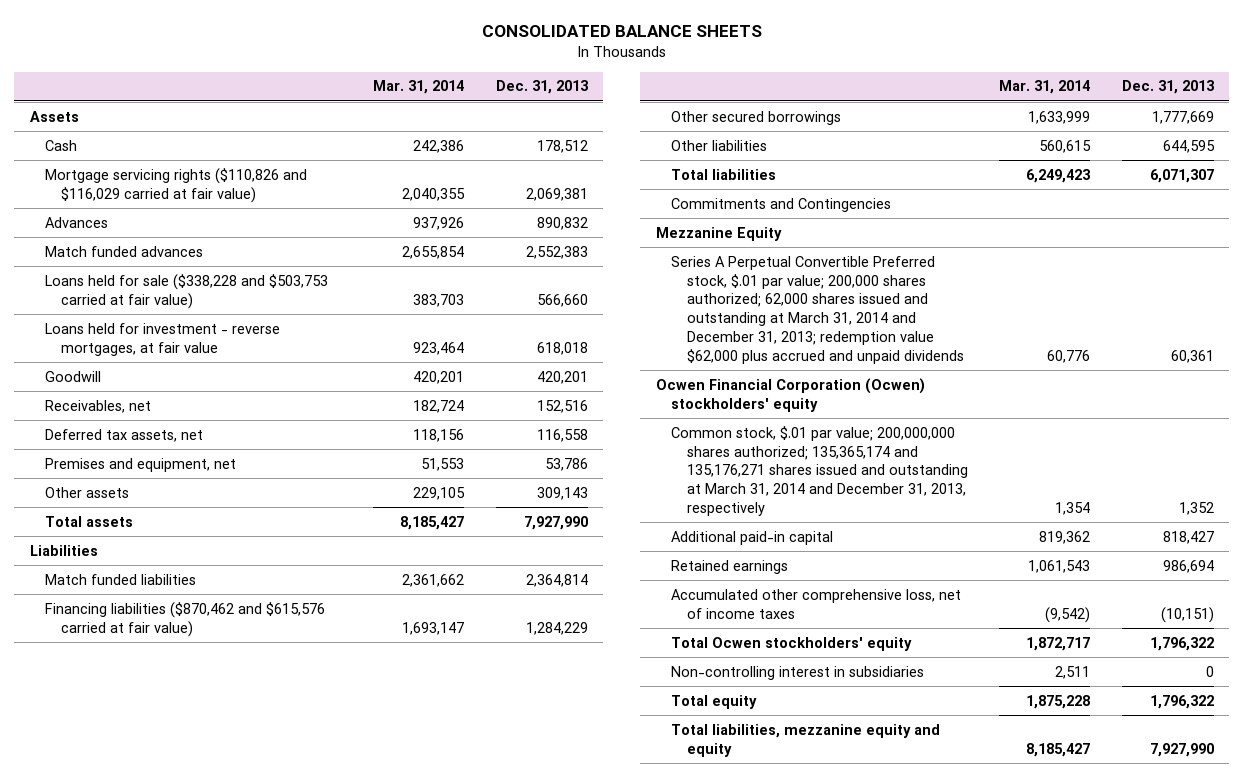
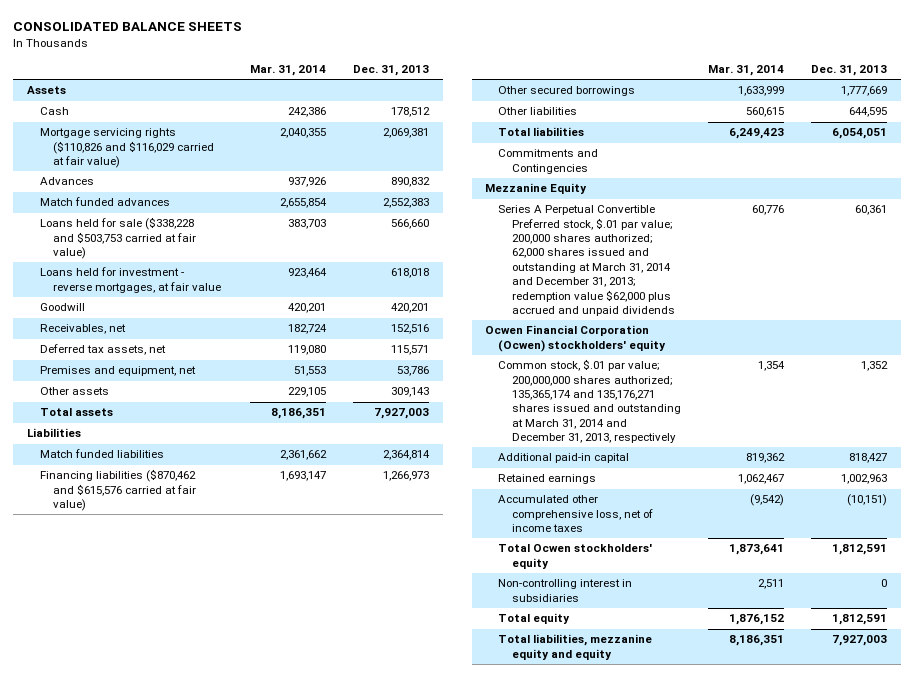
- Deferred tax assets, net | 118,156 | 116,558
+ Deferred tax assets, net | 119,080 | 115,571
- Total assets | 8,185,427 | 7,927,990
+ Total assets | 8,186,351 | 7,927,003
- Financing liabilities ($870,462 and $615,576 carried at fair value) | 1,693,147 | 1,284,229
+ Financing liabilities ($870,462 and $615,576 carried at fair value) | 1,693,147 | 1,266,973
- Total liabilities | 6,249,423 | 6,071,307
+ Total liabilities | 6,249,423 | 6,054,051
- Retained earnings | 1,061,543 | 986,694
+ Retained earnings | 1,062,467 | 1,002,963
- Total Ocwen stockholders' equity | 1,872,717 | 1,796,322
+ Total Ocwen stockholders' equity | 1,873,641 | 1,812,591
- Total equity | 1,875,228 | 1,796,322
- Total liabilities, mezzanine equity and equity | 8,185,427 | 7,927,990
+ Total equity | 1,876,152 | 1,812,591
+ Total liabilities, mezzanine equity and equity | 8,186,351 | 7,927,003

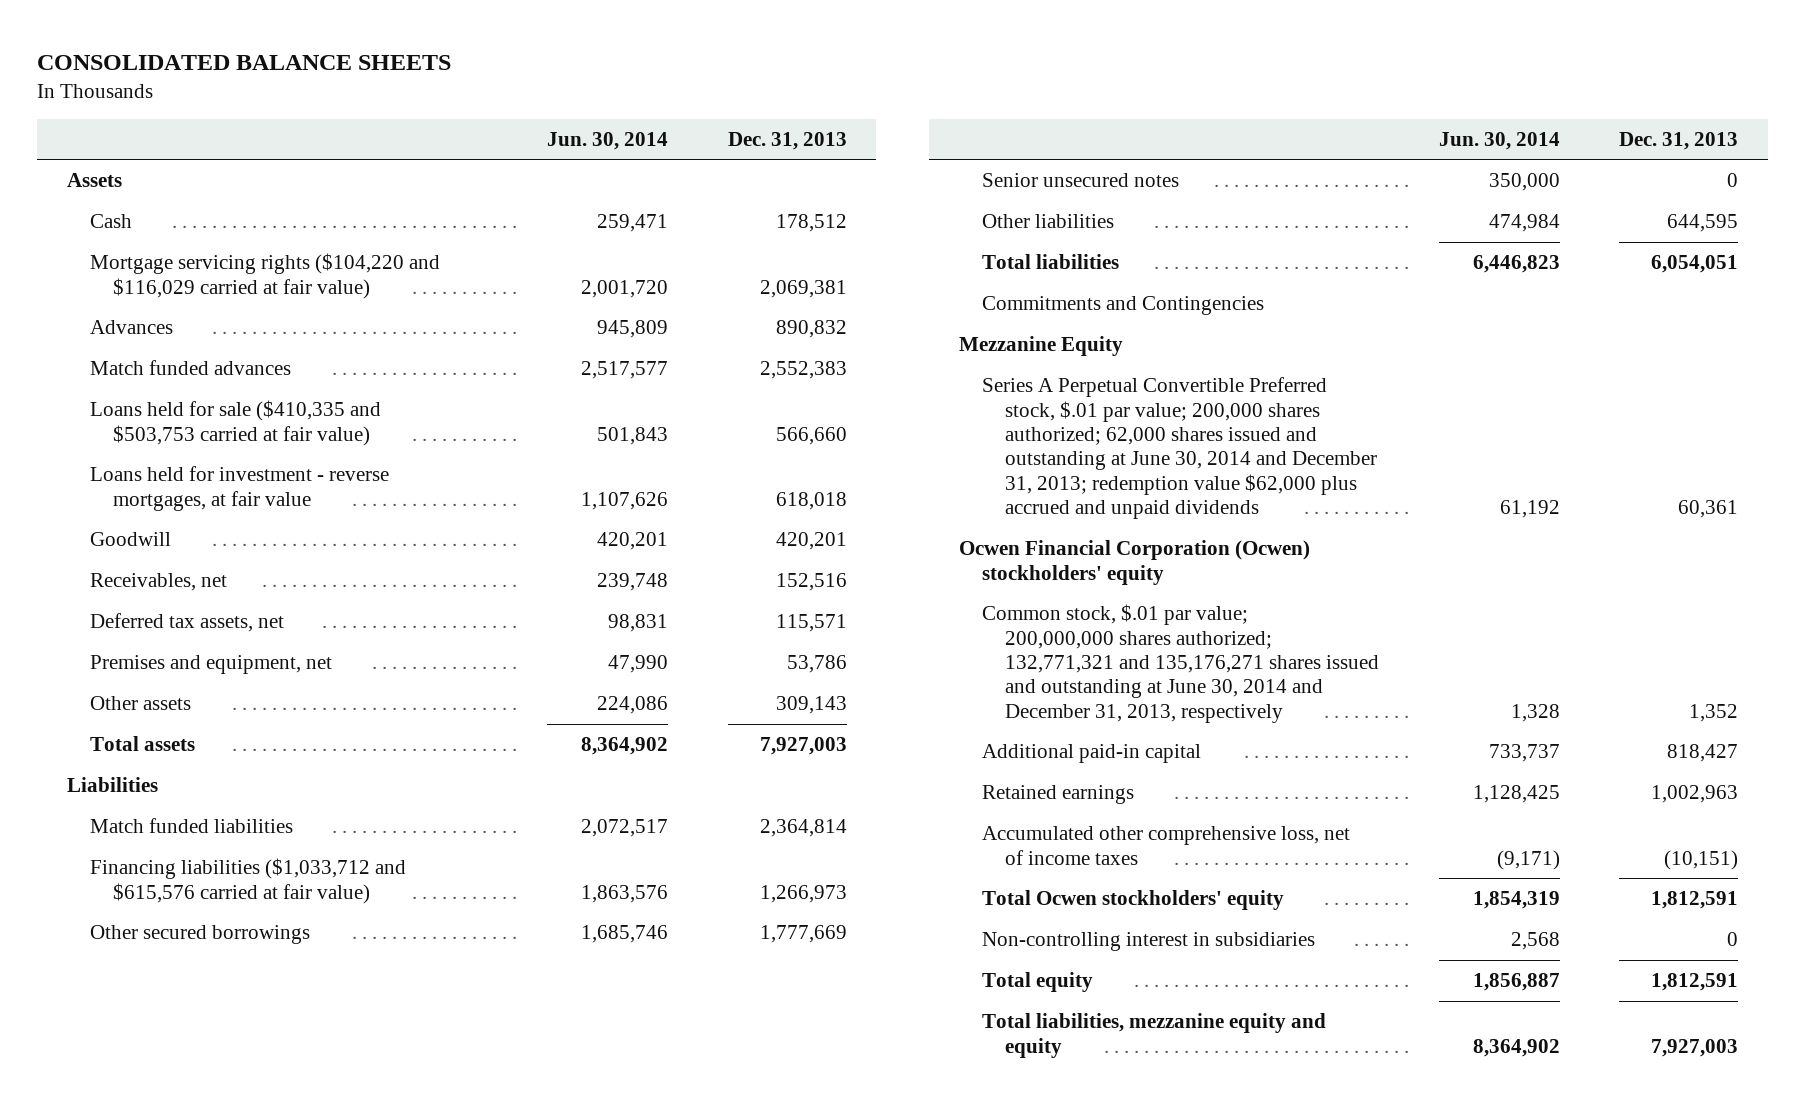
- | Mar. 31, 2014 | Dec. 31, 2013
+ | Jun. 30, 2014 | Dec. 31, 2013
- Mortgage servicing rights ($110,826 and $116,029 carried at fair value) | 2,040,355 | 2,069,381
+ Mortgage servicing rights ($104,220 and $116,029 carried at fair value) | 2,001,720 | 2,069,381
- Loans held for sale ($338,228 and $503,753 carried at fair value) | 383,703 | 566,660
+ Loans held for sale ($410,335 and $503,753 carried at fair value) | 501,843 | 566,660
- Financing liabilities ($870,462 and $615,576 carried at fair value) | 1,693,147 | 1,266,973
+ Financing liabilities ($1,033,712 and $615,576 carried at fair value) | 1,863,576 | 1,266,973
+ Senior unsecured notes | 350,000 | 0
- Series A Perpetual Convertible Preferred stock, $.01 par value; 200,000 shares authorized; 62,000 shares issued and outstanding at March 31, 2014 and December 31, 2013; redemption value $62,000 plus accrued and unpaid dividends | 60,776 | 60,361
+ Series A Perpetual Convertible Preferred stock, $.01 par value; 200,000 shares authorized; 62,000 shares issued and outstanding at June 30, 2014 and December 31, 2013; redemption value $62,000 plus accrued and unpaid dividends | 61,192 | 60,361
- Common stock, $.01 par value; 200,000,000 shares authorized; 135,365,174 and 135,176,271 shares issued and outstanding at March 31, 2014 and December 31, 2013, respectively | 1,354 | 1,352
+ Common stock, $.01 par value; 200,000,000 shares authorized; 132,771,321 and 135,176,271 shares issued and outstanding at June 30, 2014 and December 31, 2013, respectively | 1,328 | 1,352

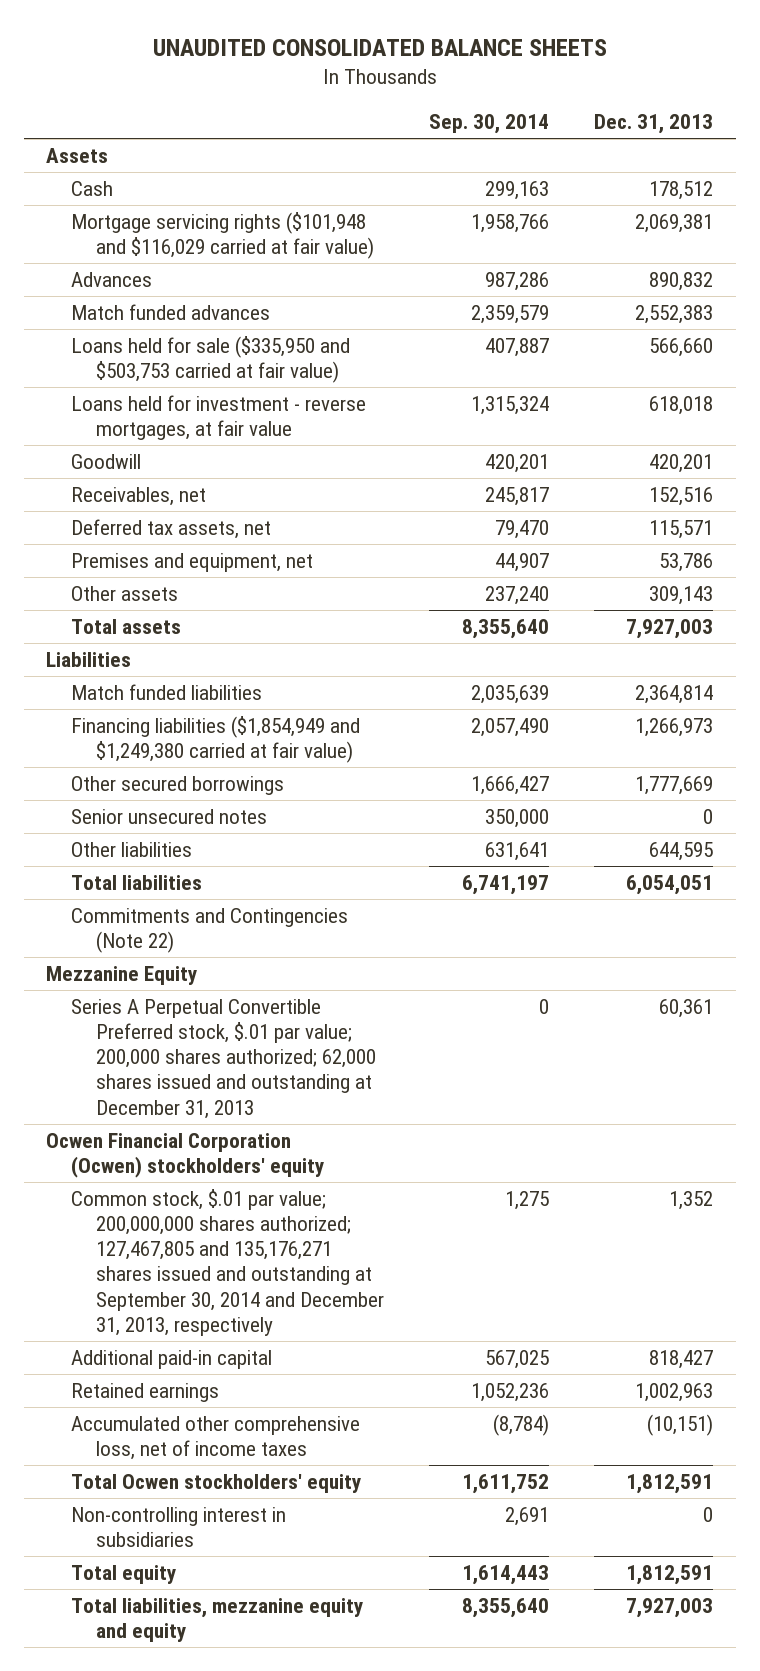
- CONSOLIDATED BALANCE SHEETS
+ UNAUDITED CONSOLIDATED BALANCE SHEETS
- | Jun. 30, 2014 | Dec. 31, 2013
+ | Sep. 30, 2014 | Dec. 31, 2013
- Mortgage servicing rights ($104,220 and $116,029 carried at fair value) | 2,001,720 | 2,069,381
+ Mortgage servicing rights ($101,948 and $116,029 carried at fair value) | 1,958,766 | 2,069,381
- Loans held for sale ($410,335 and $503,753 carried at fair value) | 501,843 | 566,660
+ Loans held for sale ($335,950 and $503,753 carried at fair value) | 407,887 | 566,660
- Financing liabilities ($1,033,712 and $615,576 carried at fair value) | 1,863,576 | 1,266,973
+ Financing liabilities ($1,854,949 and $1,249,380 carried at fair value) | 2,057,490 | 1,266,973
- Commitments and Contingencies
+ Commitments and Contingencies (Note 22)
- Series A Perpetual Convertible Preferred stock, $.01 par value; 200,000 shares authorized; 62,000 shares issued and outstanding at June 30, 2014 and December 31, 2013; redemption value $62,000 plus accrued and unpaid dividends | 61,192 | 60,361
+ Series A Perpetual Convertible Preferred stock, $.01 par value; 200,000 shares authorized; 62,000 shares issued and outstanding at December 31, 2013 | 0 | 60,361
- Common stock, $.01 par value; 200,000,000 shares authorized; 132,771,321 and 135,176,271 shares issued and outstanding at June 30, 2014 and December 31, 2013, respectively | 1,328 | 1,352
+ Common stock, $.01 par value; 200,000,000 shares authorized; 127,467,805 and 135,176,271 shares issued and outstanding at September 30, 2014 and December 31, 2013, respectively | 1,275 | 1,352

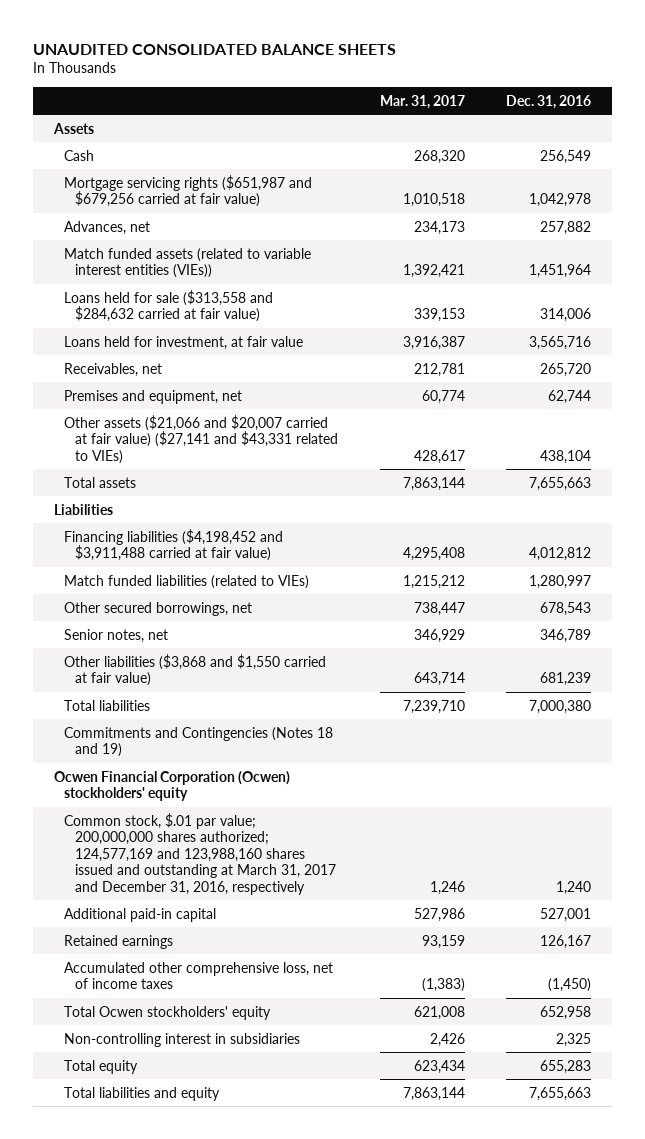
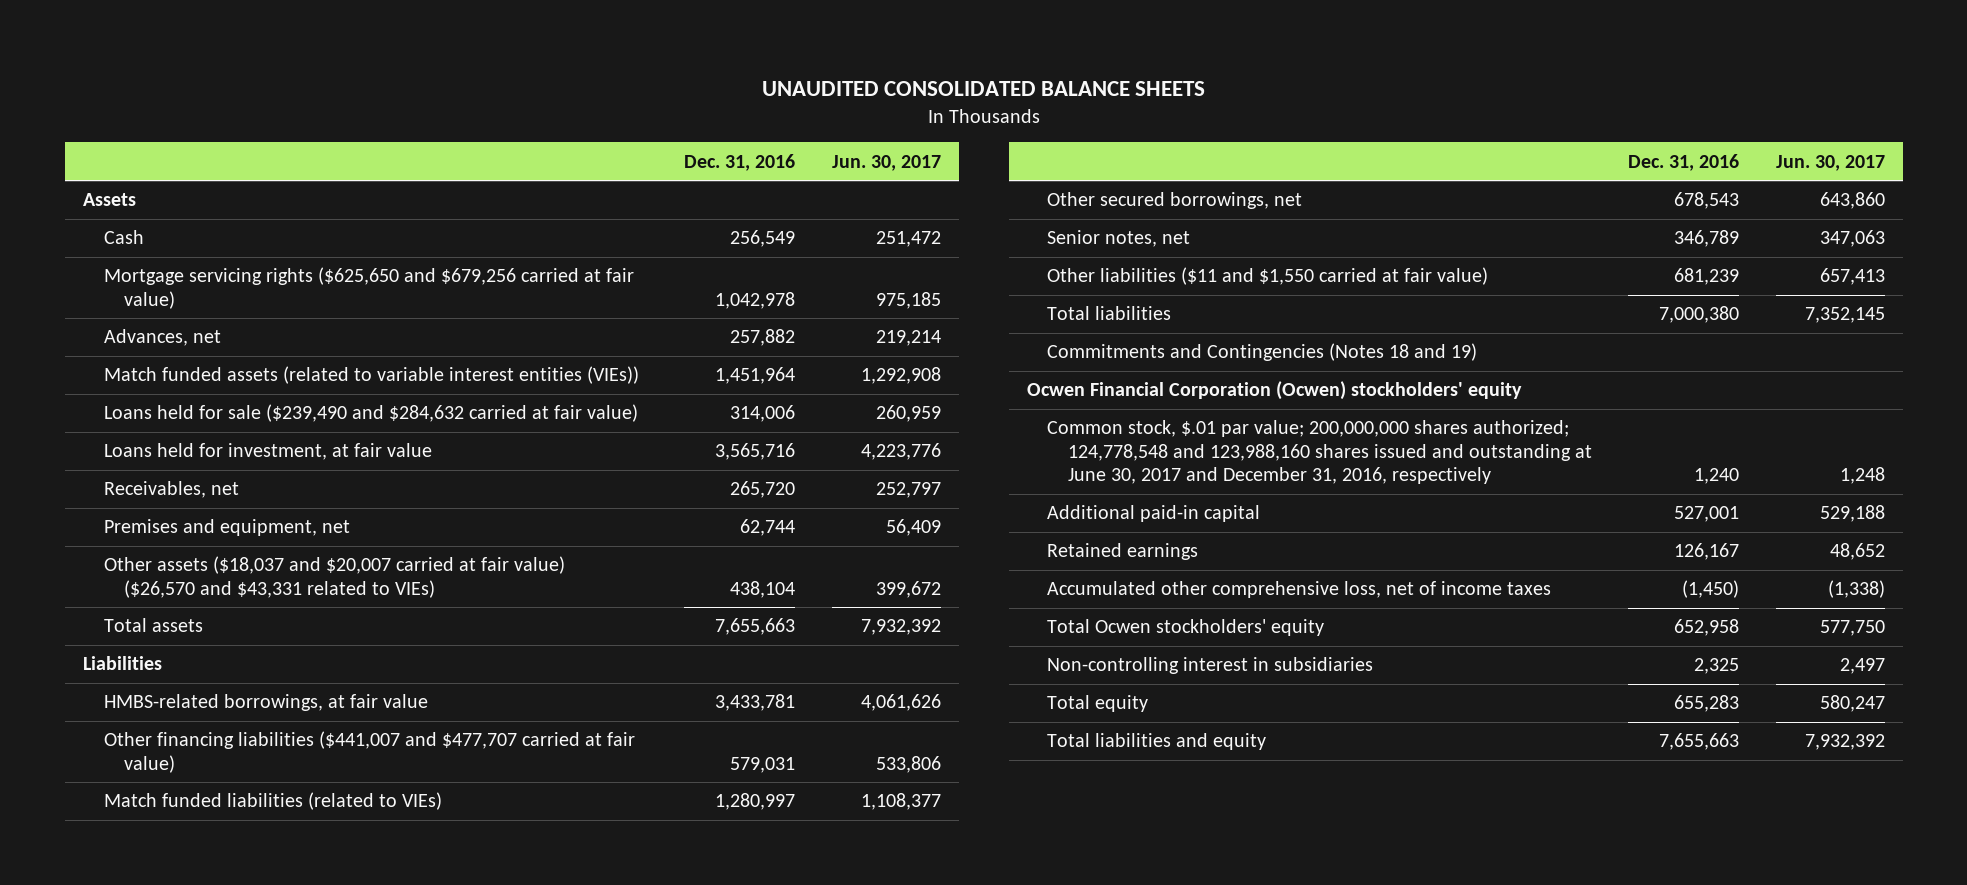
- | Mar. 31, 2017 | Dec. 31, 2016
+ | Dec. 31, 2016 | Jun. 30, 2017
- Mortgage servicing rights ($651,987 and $679,256 carried at fair value) | 1,010,518 | 1,042,978
+ Mortgage servicing rights ($625,650 and $679,256 carried at fair value) | 1,042,978 | 975,185
- Loans held for sale ($313,558 and $284,632 carried at fair value) | 339,153 | 314,006
+ Loans held for sale ($239,490 and $284,632 carried at fair value) | 314,006 | 260,959
- Other assets ($21,066 and $20,007 carried at fair value) ($27,141 and $43,331 related to VIEs) | 428,617 | 438,104
+ Other assets ($18,037 and $20,007 carried at fair value) ($26,570 and $43,331 related to VIEs) | 438,104 | 399,672
- Financing liabilities ($4,198,452 and $3,911,488 carried at fair value) | 4,295,408 | 4,012,812
+ HMBS-related borrowings, at fair value | 3,433,781 | 4,061,626
+ Other financing liabilities ($441,007 and $477,707 carried at fair value) | 579,031 | 533,806
- Other liabilities ($3,868 and $1,550 carried at fair value) | 643,714 | 681,239
+ Other liabilities ($11 and $1,550 carried at fair value) | 681,239 | 657,413
- Common stock, $.01 par value; 200,000,000 shares authorized; 124,577,169 and 123,988,160 shares issued and outstanding at March 31, 2017 and December 31, 2016, respectively | 1,246 | 1,240
+ Common stock, $.01 par value; 200,000,000 shares authorized; 124,778,548 and 123,988,160 shares issued and outstanding at June 30, 2017 and December 31, 2016, respectively | 1,240 | 1,248

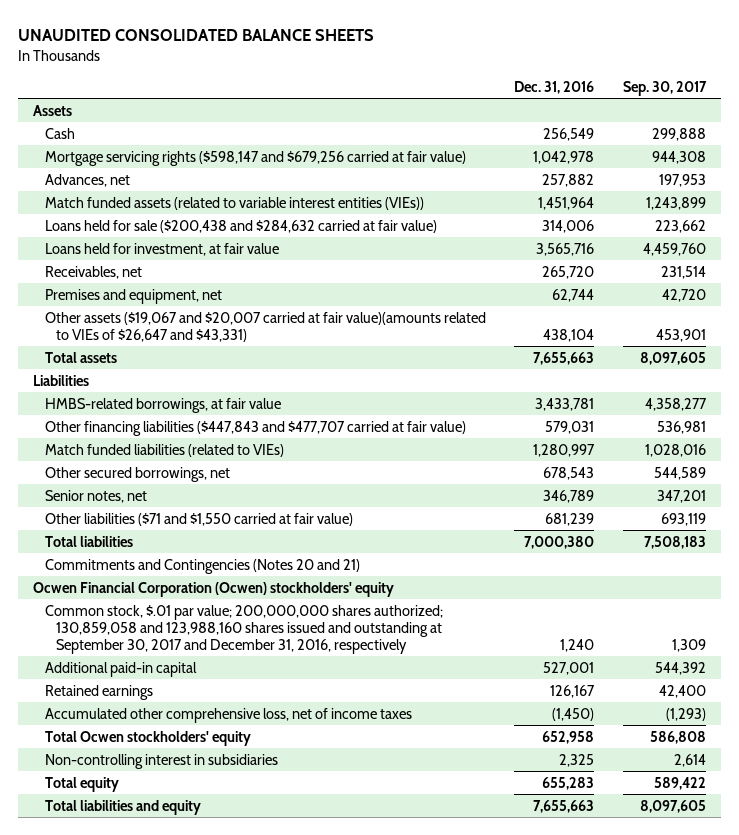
- | Dec. 31, 2016 | Jun. 30, 2017
+ | Dec. 31, 2016 | Sep. 30, 2017
- Mortgage servicing rights ($625,650 and $679,256 carried at fair value) | 1,042,978 | 975,185
+ Mortgage servicing rights ($598,147 and $679,256 carried at fair value) | 1,042,978 | 944,308
- Loans held for sale ($239,490 and $284,632 carried at fair value) | 314,006 | 260,959
+ Loans held for sale ($200,438 and $284,632 carried at fair value) | 314,006 | 223,662
- Other assets ($18,037 and $20,007 carried at fair value) ($26,570 and $43,331 related to VIEs) | 438,104 | 399,672
+ Other assets ($19,067 and $20,007 carried at fair value)(amounts related to VIEs of $26,647 and $43,331) | 438,104 | 453,901
- Other financing liabilities ($441,007 and $477,707 carried at fair value) | 579,031 | 533,806
+ Other financing liabilities ($447,843 and $477,707 carried at fair value) | 579,031 | 536,981
- Other liabilities ($11 and $1,550 carried at fair value) | 681,239 | 657,413
+ Other liabilities ($71 and $1,550 carried at fair value) | 681,239 | 693,119
- Commitments and Contingencies (Notes 18 and 19)
+ Commitments and Contingencies (Notes 20 and 21)
- Common stock, $.01 par value; 200,000,000 shares authorized; 124,778,548 and 123,988,160 shares issued and outstanding at June 30, 2017 and December 31, 2016, respectively | 1,240 | 1,248
+ Common stock, $.01 par value; 200,000,000 shares authorized; 130,859,058 and 123,988,160 shares issued and outstanding at September 30, 2017 and December 31, 2016, respectively | 1,240 | 1,309

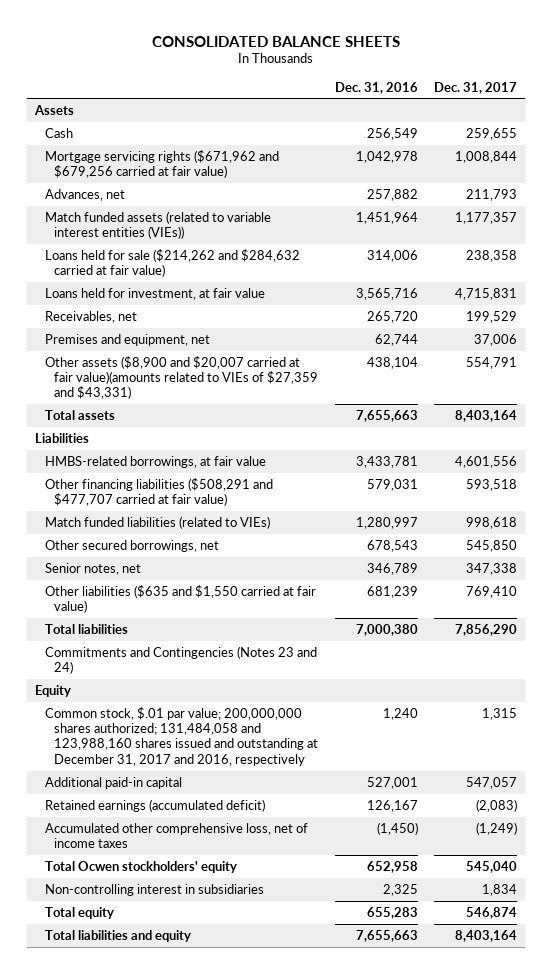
- UNAUDITED CONSOLIDATED BALANCE SHEETS
+ CONSOLIDATED BALANCE SHEETS
- | Dec. 31, 2016 | Sep. 30, 2017
+ | Dec. 31, 2016 | Dec. 31, 2017
- Mortgage servicing rights ($598,147 and $679,256 carried at fair value) | 1,042,978 | 944,308
+ Mortgage servicing rights ($671,962 and $679,256 carried at fair value) | 1,042,978 | 1,008,844
- Loans held for sale ($200,438 and $284,632 carried at fair value) | 314,006 | 223,662
+ Loans held for sale ($214,262 and $284,632 carried at fair value) | 314,006 | 238,358
- Other assets ($19,067 and $20,007 carried at fair value)(amounts related to VIEs of $26,647 and $43,331) | 438,104 | 453,901
+ Other assets ($8,900 and $20,007 carried at fair value)(amounts related to VIEs of $27,359 and $43,331) | 438,104 | 554,791
- Other financing liabilities ($447,843 and $477,707 carried at fair value) | 579,031 | 536,981
+ Other financing liabilities ($508,291 and $477,707 carried at fair value) | 579,031 | 593,518
- Other liabilities ($71 and $1,550 carried at fair value) | 681,239 | 693,119
+ Other liabilities ($635 and $1,550 carried at fair value) | 681,239 | 769,410
- Commitments and Contingencies (Notes 20 and 21)
- Ocwen Financial Corporation (Ocwen) stockholders' equity
- Common stock, $.01 par value; 200,000,000 shares authorized; 130,859,058 and 123,988,160 shares issued and outstanding at September 30, 2017 and December 31, 2016, respectively | 1,240 | 1,309
+ Commitments and Contingencies (Notes 23 and 24)
+ Equity
+ Common stock, $.01 par value; 200,000,000 shares authorized; 131,484,058 and 123,988,160 shares issued and outstanding at December 31, 2017 and 2016, respectively | 1,240 | 1,315
- Retained earnings | 126,167 | 42,400
+ Retained earnings (accumulated deficit) | 126,167 | (2,083)

